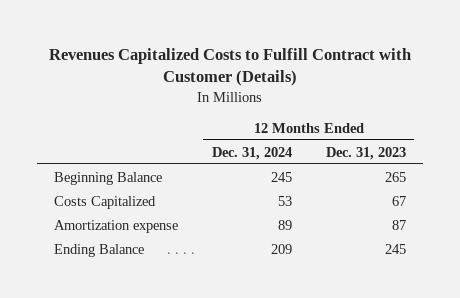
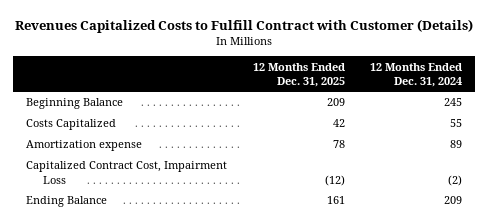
- | 12 Months Ended Dec. 31, 2024 | 12 Months Ended Dec. 31, 2023
+ | 12 Months Ended Dec. 31, 2025 | 12 Months Ended Dec. 31, 2024
- Costs Capitalized | 53 | 67
+ Costs Capitalized | 42 | 55
+ Capitalized Contract Cost, Impairment Loss | (12) | (2)

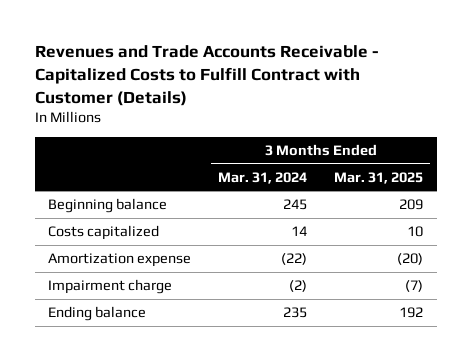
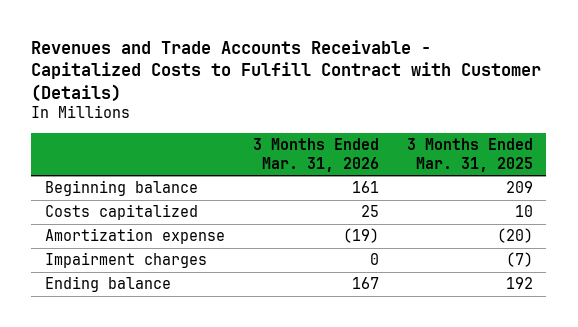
- | 3 Months Ended Mar. 31, 2024 | 3 Months Ended Mar. 31, 2025
+ | 3 Months Ended Mar. 31, 2026 | 3 Months Ended Mar. 31, 2025
- Impairment charge | (2) | (7)
+ Impairment charges | 0 | (7)

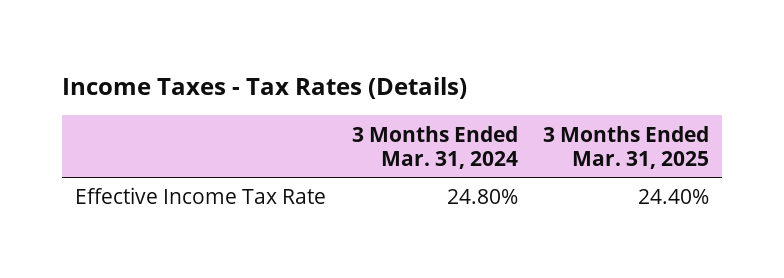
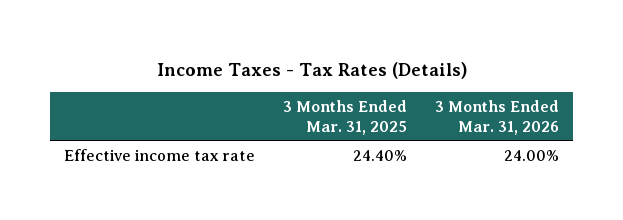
- | 3 Months Ended Mar. 31, 2024 | 3 Months Ended Mar. 31, 2025
+ | 3 Months Ended Mar. 31, 2025 | 3 Months Ended Mar. 31, 2026
- Effective Income Tax Rate | 24.80% | 24.40%
+ Effective income tax rate | 24.40% | 24.00%

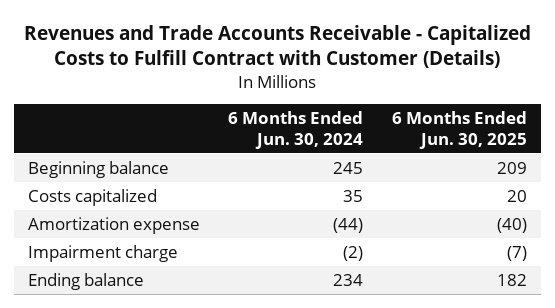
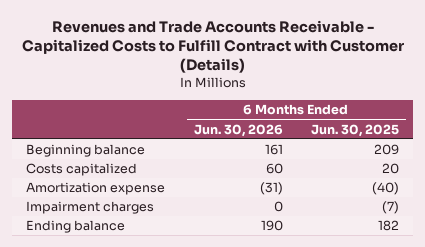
- | 6 Months Ended Jun. 30, 2024 | 6 Months Ended Jun. 30, 2025
+ | 6 Months Ended Jun. 30, 2026 | 6 Months Ended Jun. 30, 2025
- Impairment charge | (2) | (7)
+ Impairment charges | 0 | (7)

